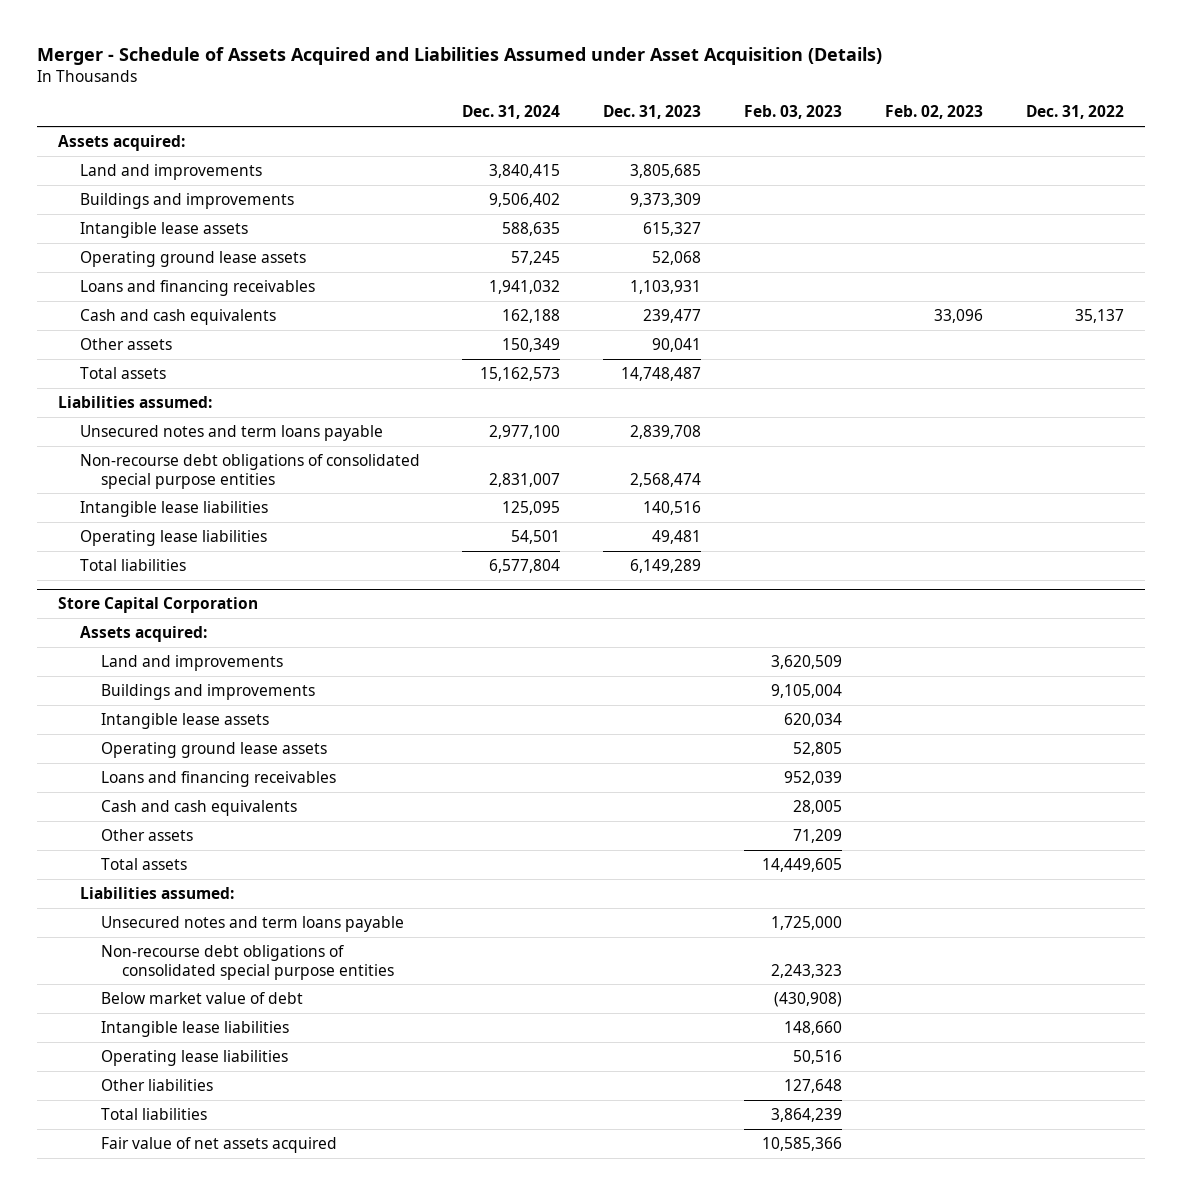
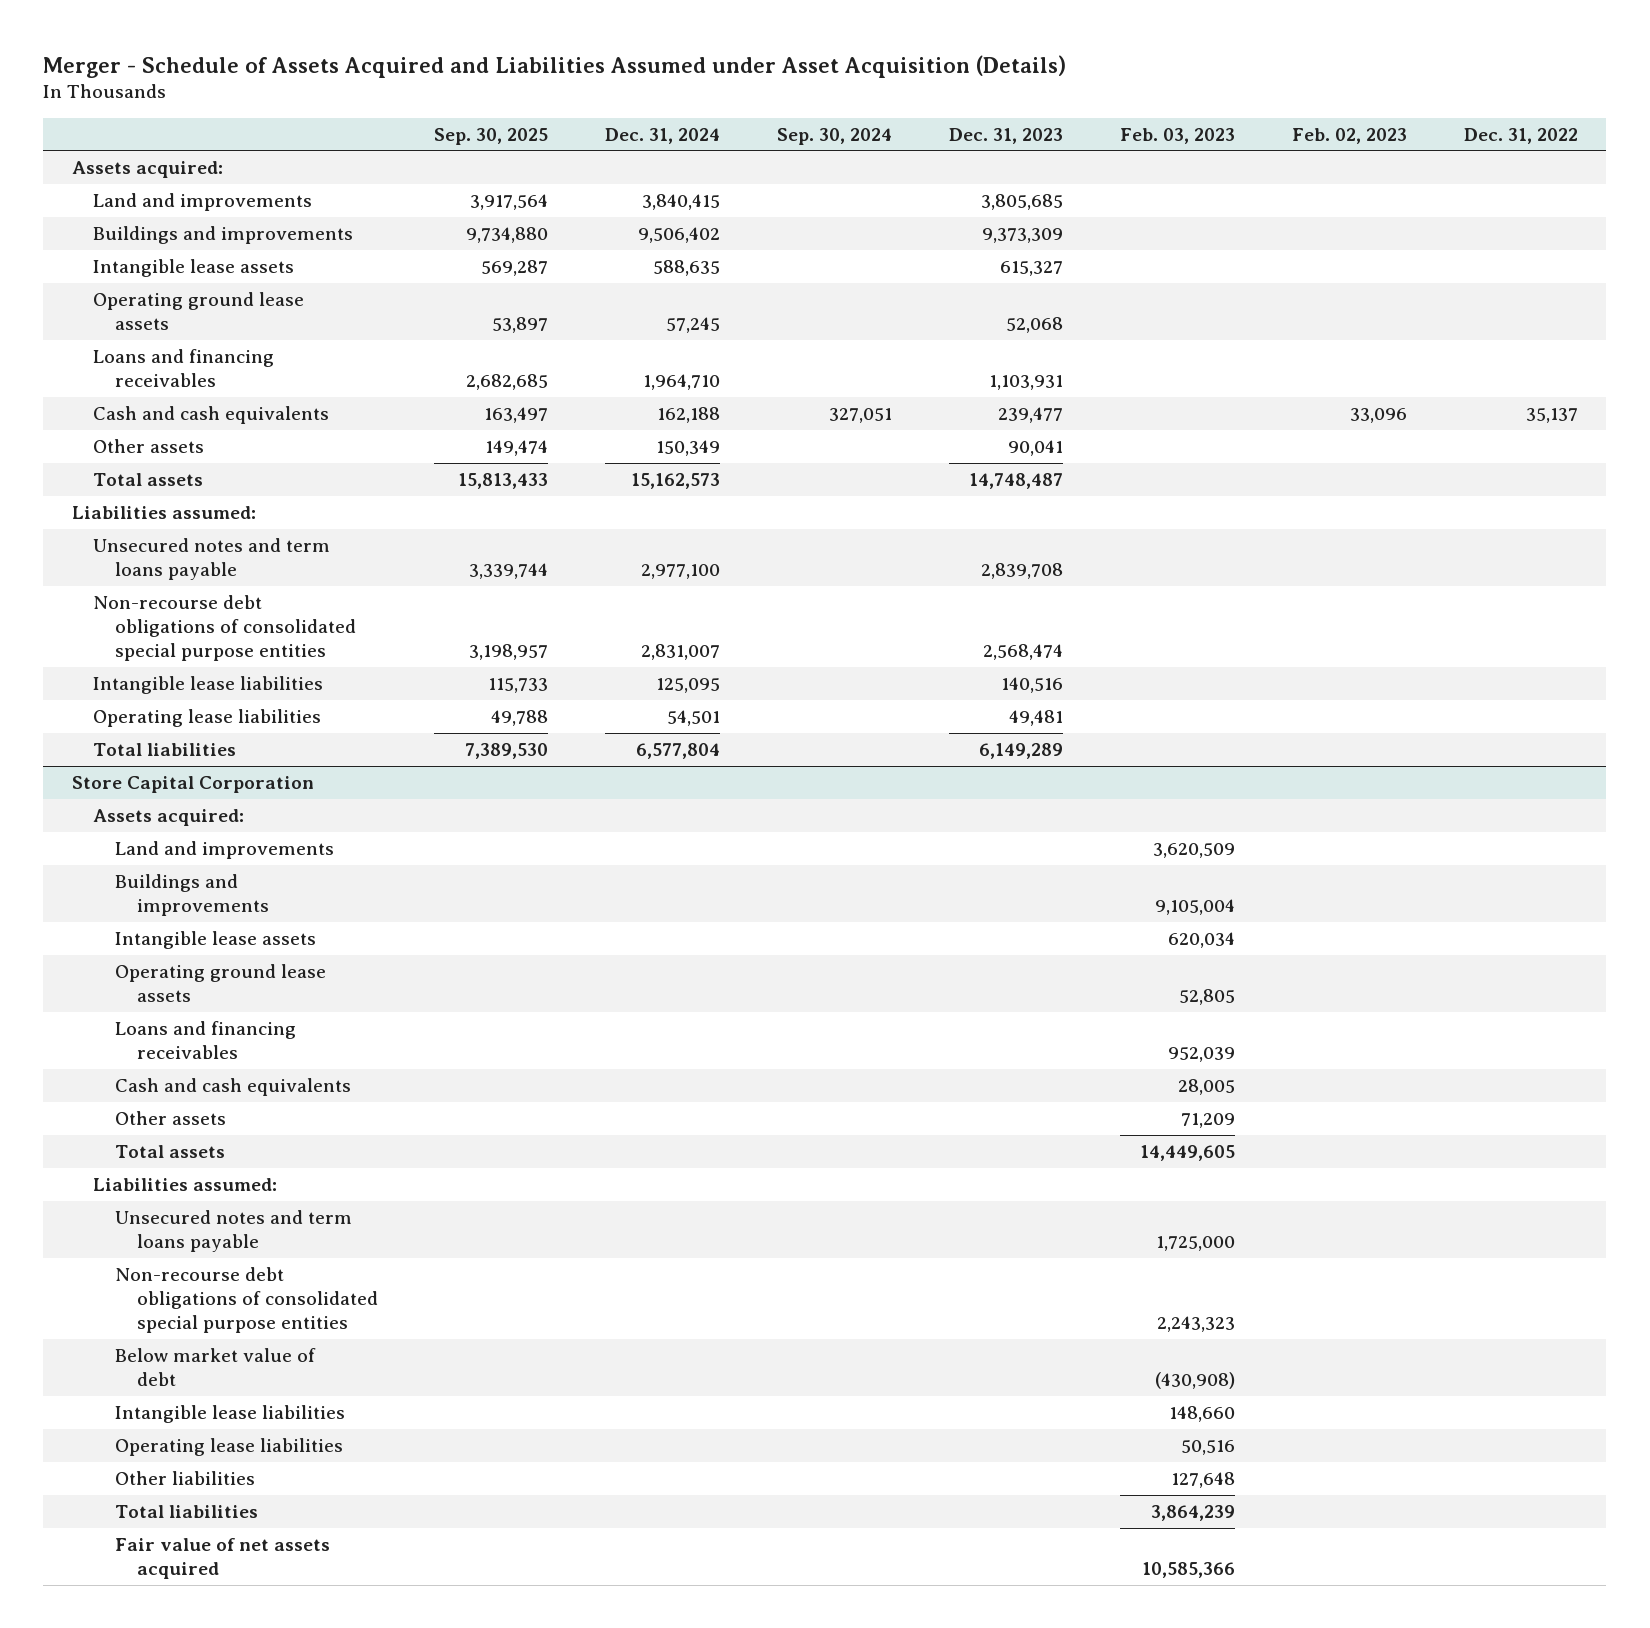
- | Dec. 31, 2024 | Dec. 31, 2023 | Feb. 03, 2023 | Feb. 02, 2023 | Dec. 31, 2022
+ | Sep. 30, 2025 | Dec. 31, 2024 | Sep. 30, 2024 | Dec. 31, 2023 | Feb. 03, 2023 | Feb. 02, 2023 | Dec. 31, 2022
- Loans and financing receivables | 1,941,032 | 1,103,931 | | |
+ Loans and financing receivables | 2,682,685 | 1,964,710 | | 1,103,931 | | |

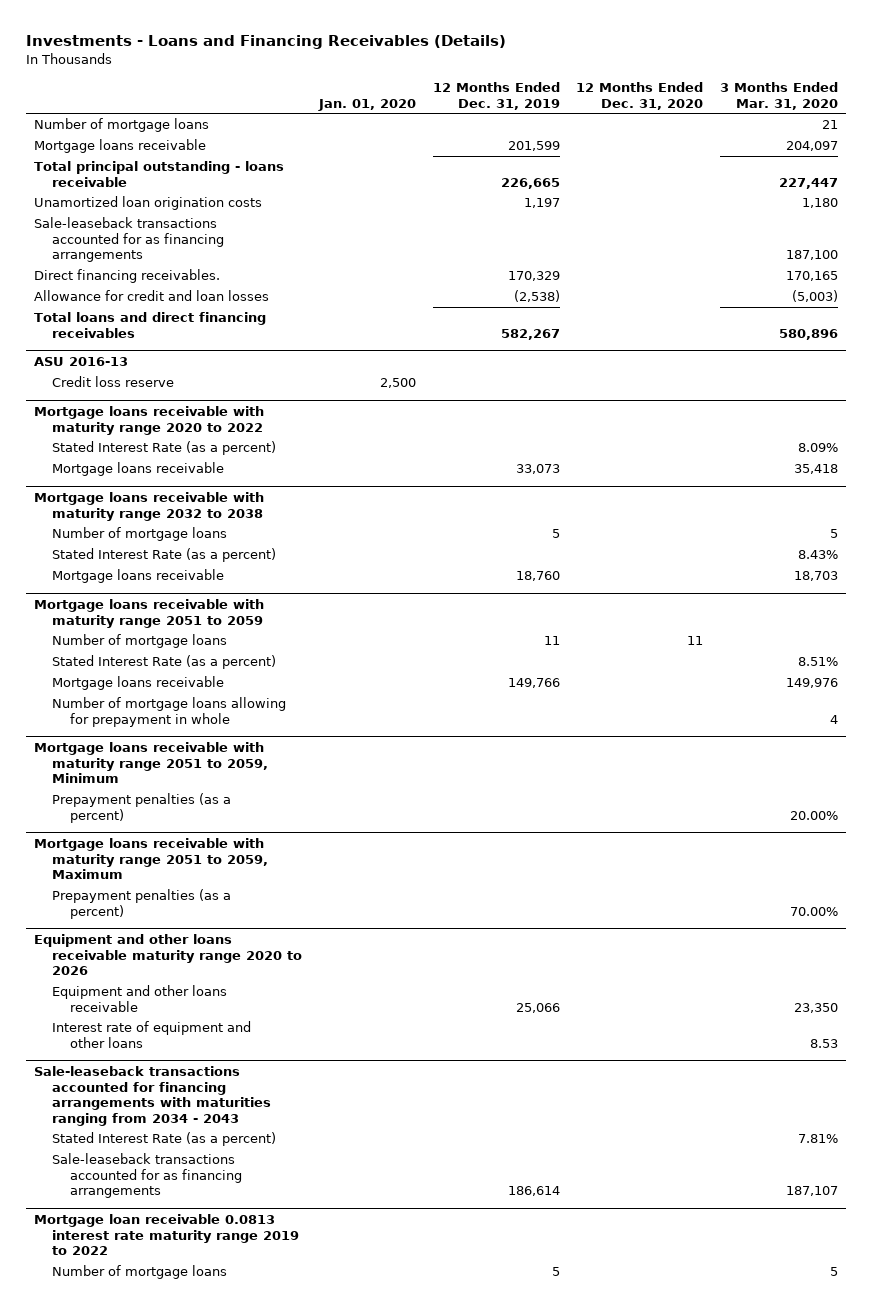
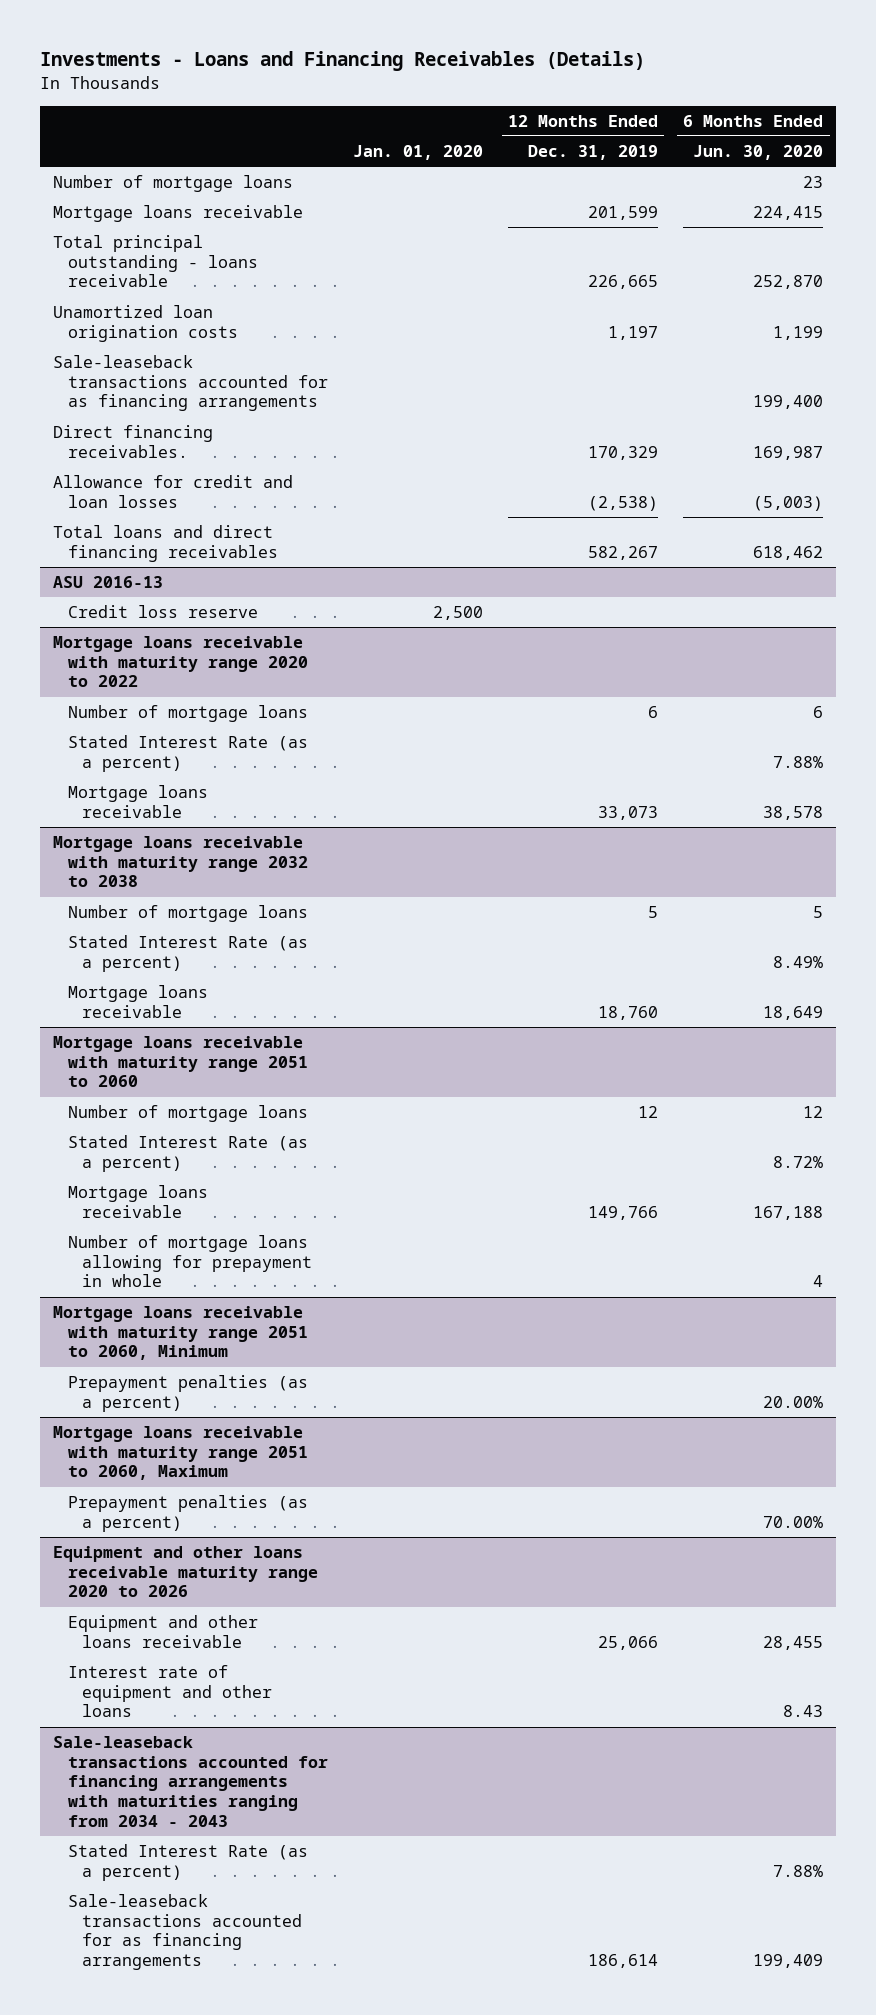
- | Jan. 01, 2020 | 12 Months Ended Dec. 31, 2019 | 12 Months Ended Dec. 31, 2020 | 3 Months Ended Mar. 31, 2020
+ | Jan. 01, 2020 | 12 Months Ended Dec. 31, 2019 | 6 Months Ended Jun. 30, 2020
@ Mortgage loans receivable with maturity range 2020 to 2022
+ Number of mortgage loans | | 6 | 6
- Mortgage loans receivable with maturity range 2051 to 2059
- Number of mortgage loans | | 11 | 11 |
+ Mortgage loans receivable with maturity range 2051 to 2060
+ Number of mortgage loans | | 12 | 12
- Mortgage loans receivable with maturity range 2051 to 2059, Minimum
+ Mortgage loans receivable with maturity range 2051 to 2060, Minimum
- Mortgage loans receivable with maturity range 2051 to 2059, Maximum
+ Mortgage loans receivable with maturity range 2051 to 2060, Maximum
- Mortgage loan receivable 0.0813 interest rate maturity range 2019 to 2022
- Number of mortgage loans | | 5 | | 5

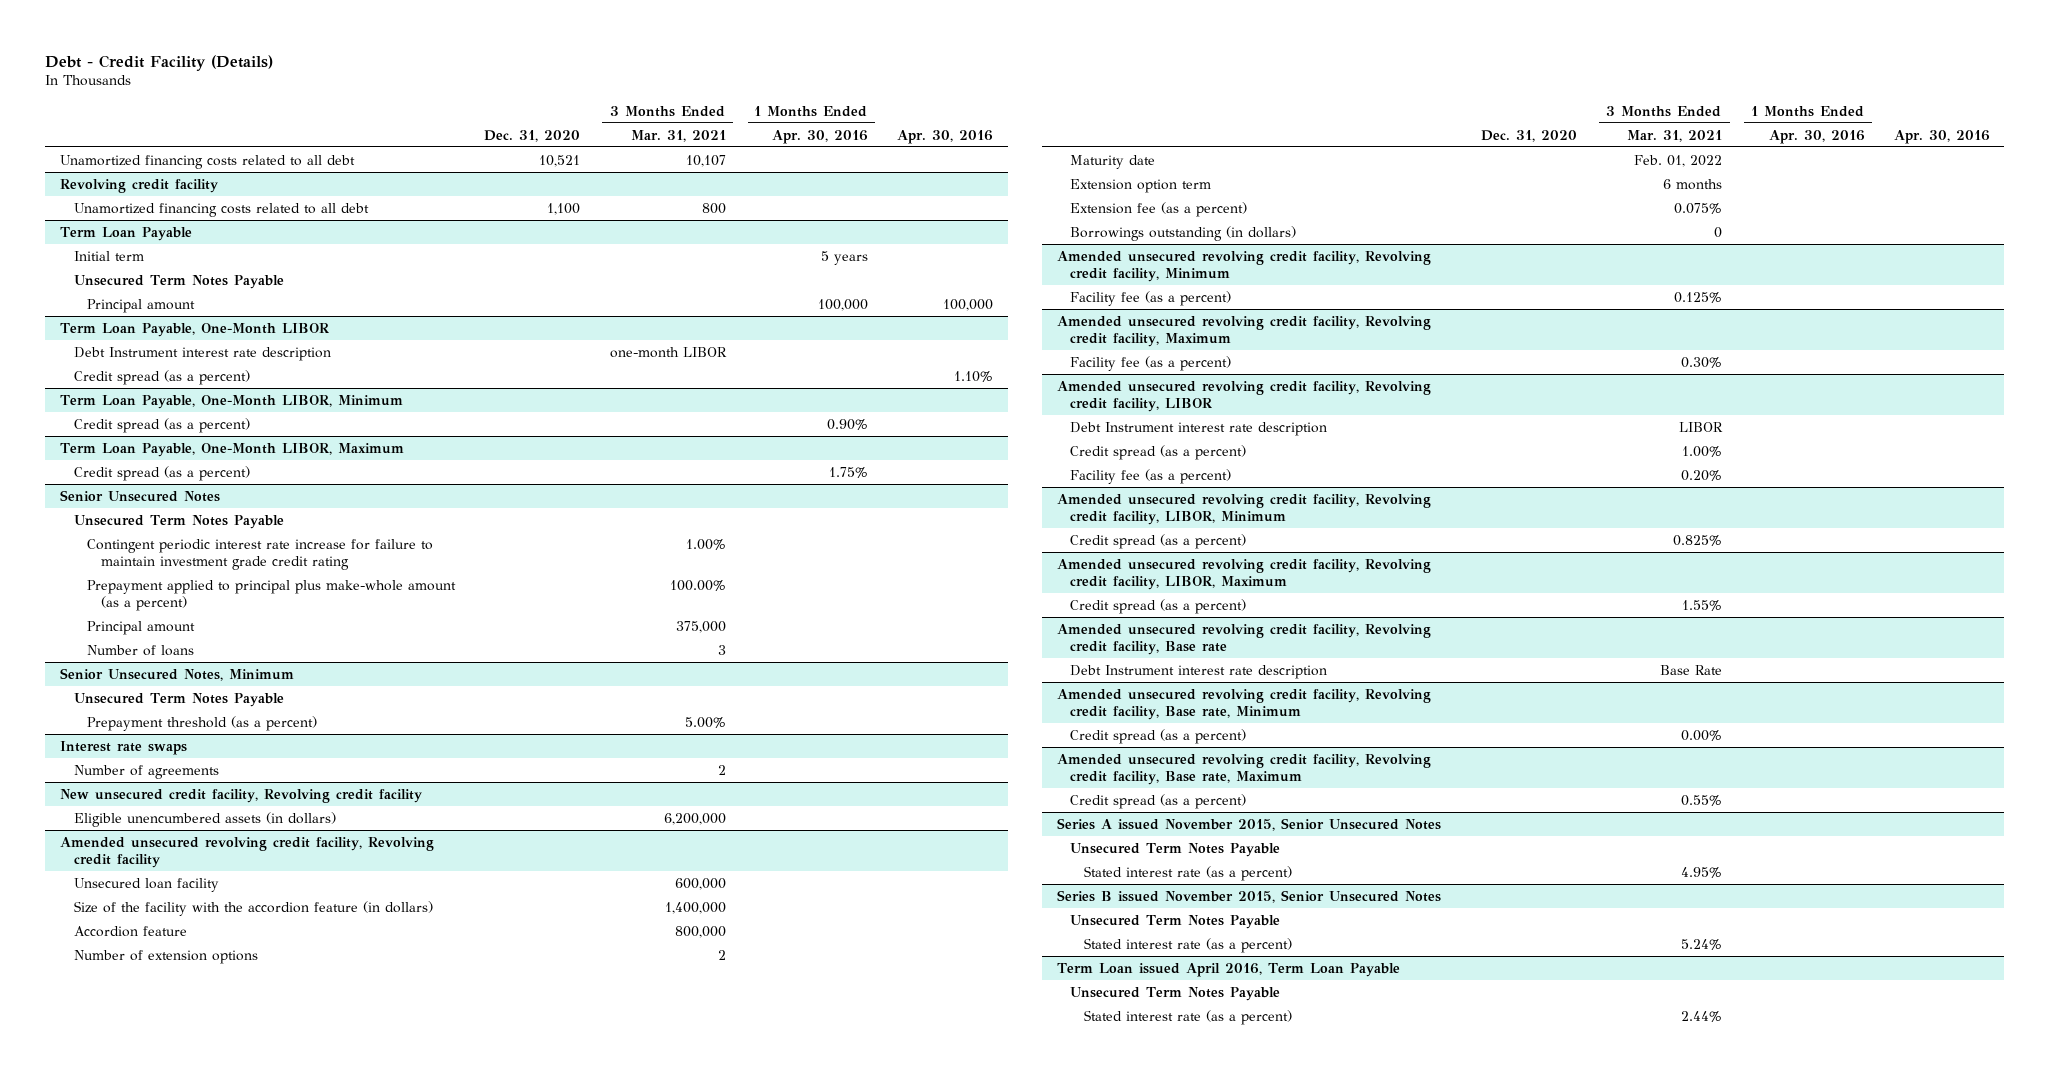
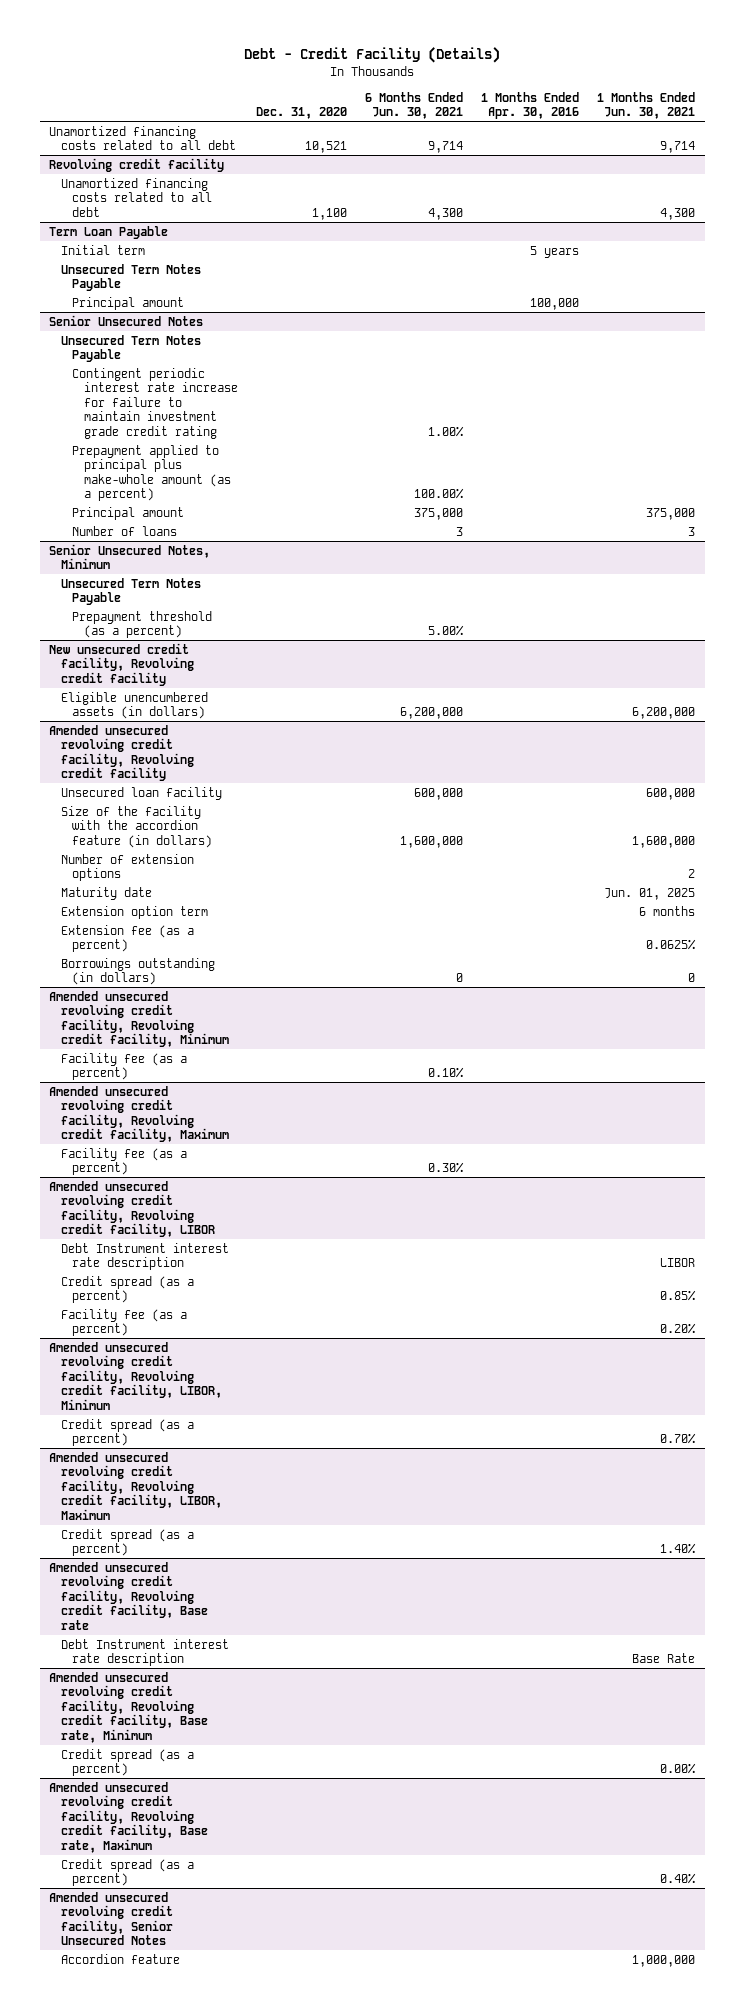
- | Dec. 31, 2020 | 3 Months Ended Mar. 31, 2021 | 1 Months Ended Apr. 30, 2016 | Apr. 30, 2016
+ | Dec. 31, 2020 | 6 Months Ended Jun. 30, 2021 | 1 Months Ended Apr. 30, 2016 | 1 Months Ended Jun. 30, 2021
- Term Loan Payable, One-Month LIBOR
- Debt Instrument interest rate description | | one-month LIBOR | |
- Credit spread (as a percent) | | | | 1.10%
- Term Loan Payable, One-Month LIBOR, Minimum
- Credit spread (as a percent) | | | 0.90% |
- Term Loan Payable, One-Month LIBOR, Maximum
- Credit spread (as a percent) | | | 1.75% |
- Interest rate swaps
- Number of agreements | | 2 | |
@ Amended unsecured revolving credit facility, Revolving credit facility
- Accordion feature | | 800,000 | |
- Series A issued November 2015, Senior Unsecured Notes
- Unsecured Term Notes Payable
- Stated interest rate (as a percent) | | 4.95% | |
- Series B issued November 2015, Senior Unsecured Notes
- Unsecured Term Notes Payable
- Stated interest rate (as a percent) | | 5.24% | |
- Term Loan issued April 2016, Term Loan Payable
- Unsecured Term Notes Payable
- Stated interest rate (as a percent) | | 2.44% | |
+ Amended unsecured revolving credit facility, Senior Unsecured Notes
+ Accordion feature | | | | 1,000,000

